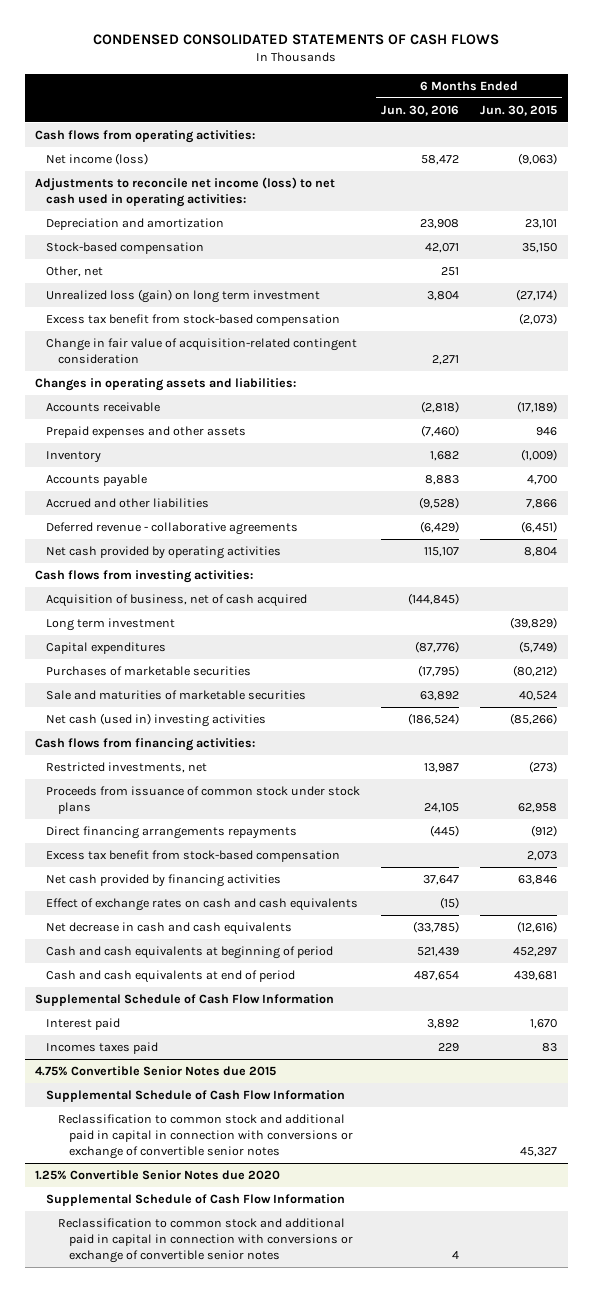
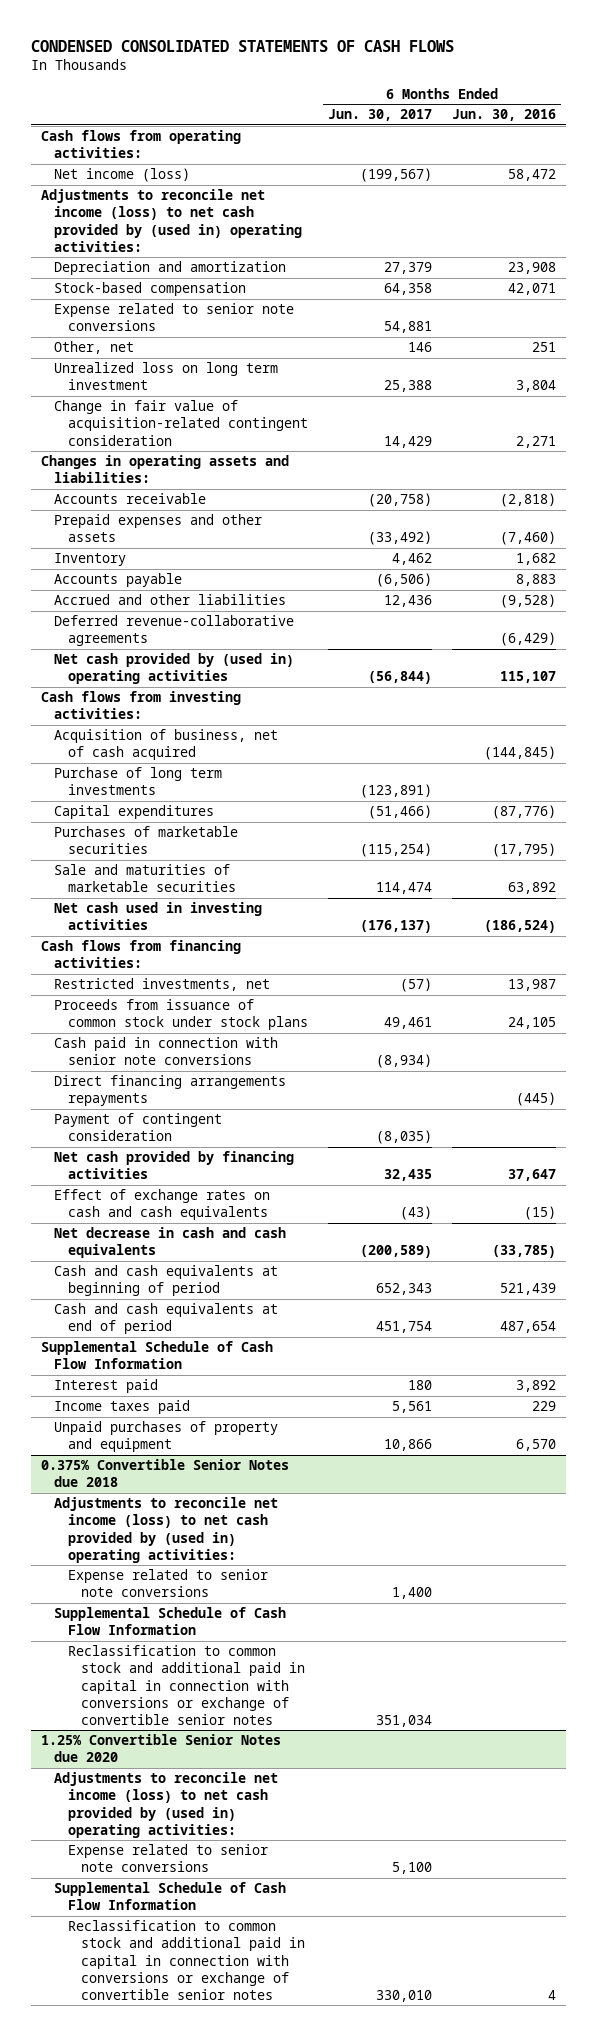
- | 6 Months Ended Jun. 30, 2016 | 6 Months Ended Jun. 30, 2015
+ | 6 Months Ended Jun. 30, 2017 | 6 Months Ended Jun. 30, 2016
- Adjustments to reconcile net income (loss) to net cash used in operating activities:
+ Adjustments to reconcile net income (loss) to net cash provided by (used in) operating activities:
+ Expense related to senior note conversions | 54,881 |
- Unrealized loss (gain) on long term investment | 3,804 | (27,174)
- Excess tax benefit from stock-based compensation | | (2,073)
+ Unrealized loss on long term investment | 25,388 | 3,804
- Deferred revenue - collaborative agreements | (6,429) | (6,451)
- Net cash provided by operating activities | 115,107 | 8,804
+ Deferred revenue-collaborative agreements | | (6,429)
+ Net cash provided by (used in) operating activities | (56,844) | 115,107
- Long term investment | | (39,829)
+ Purchase of long term investments | (123,891) |
- Net cash (used in) investing activities | (186,524) | (85,266)
+ Net cash used in investing activities | (176,137) | (186,524)
+ Cash paid in connection with senior note conversions | (8,934) |
- Excess tax benefit from stock-based compensation | | 2,073
+ Payment of contingent consideration | (8,035) |
- Incomes taxes paid | 229 | 83
- 4.75% Convertible Senior Notes due 2015
+ Income taxes paid | 5,561 | 229
+ Unpaid purchases of property and equipment | 10,866 | 6,570
+ 0.375% Convertible Senior Notes due 2018
+ Adjustments to reconcile net income (loss) to net cash provided by (used in) operating activities:
+ Expense related to senior note conversions | 1,400 |
@ 1.25% Convertible Senior Notes due 2020
+ Adjustments to reconcile net income (loss) to net cash provided by (used in) operating activities:
+ Expense related to senior note conversions | 5,100 |

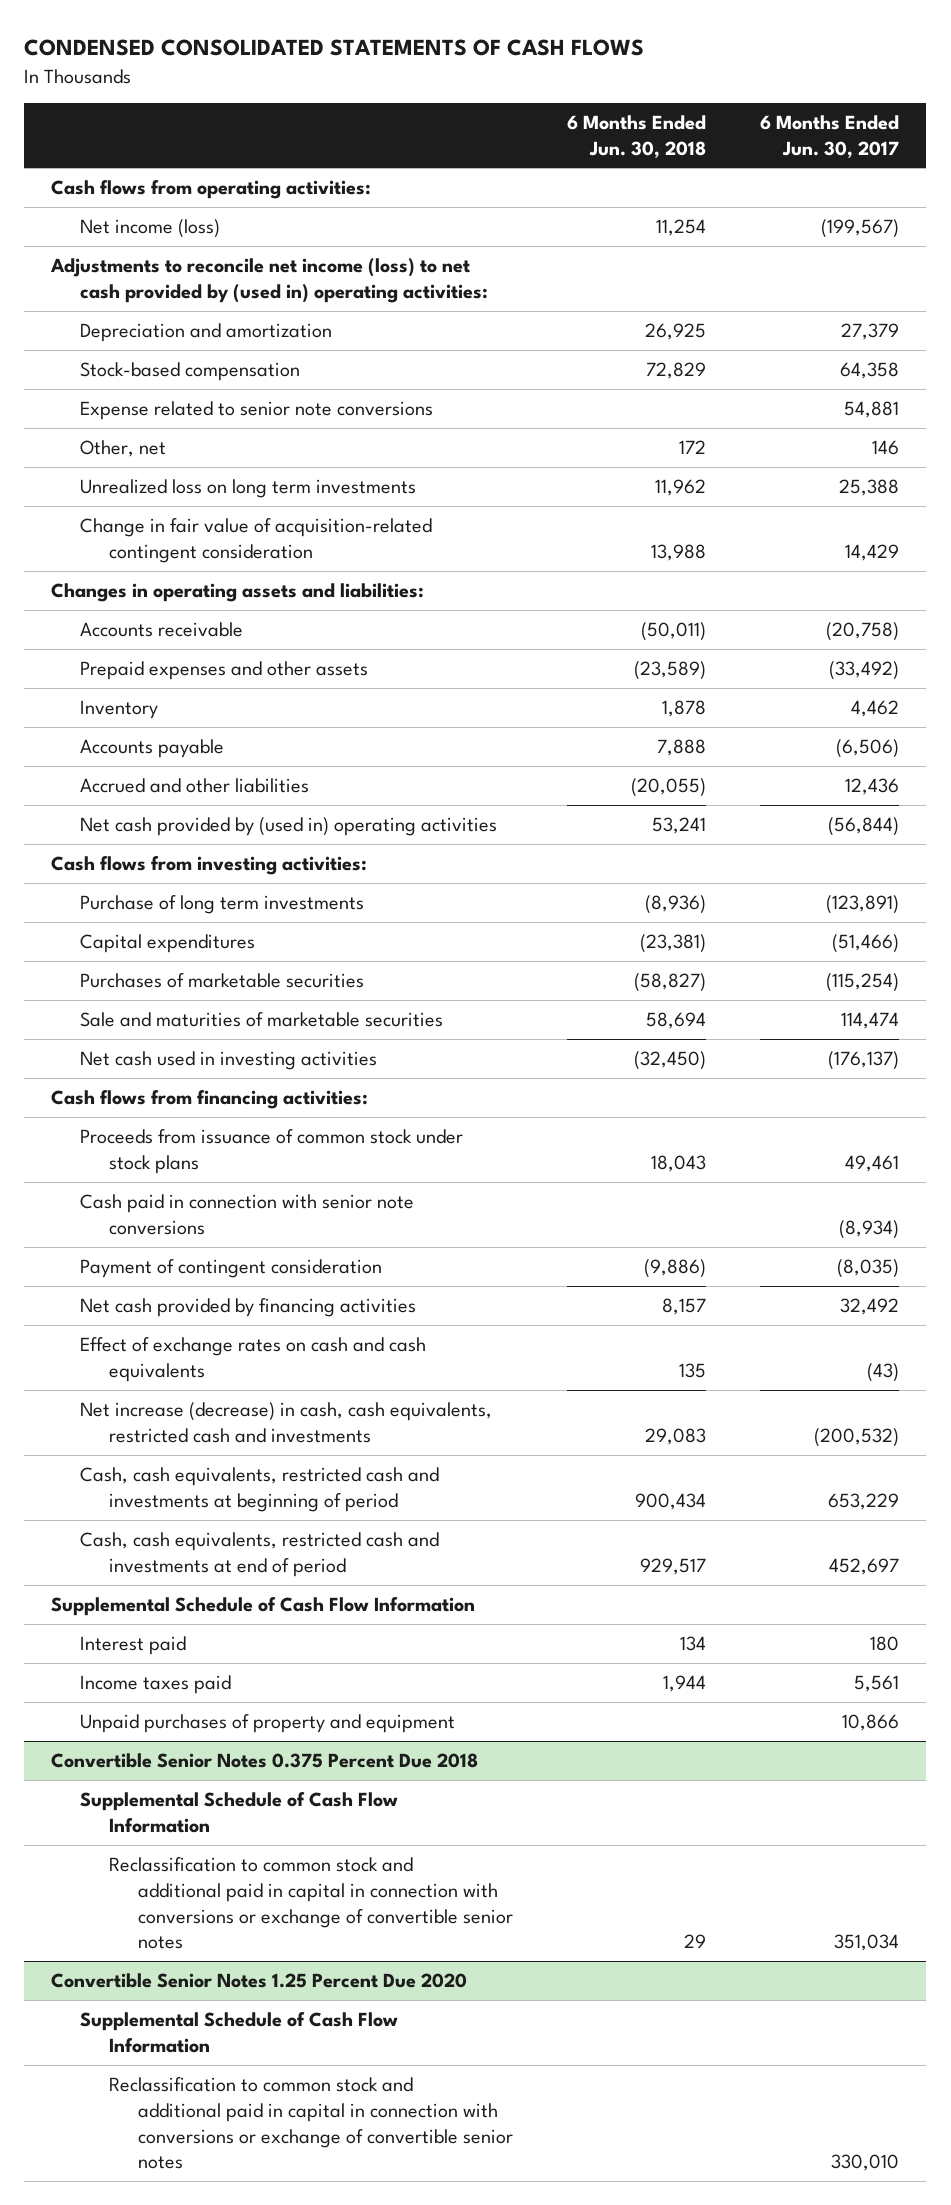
- | 6 Months Ended Jun. 30, 2017 | 6 Months Ended Jun. 30, 2016
+ | 6 Months Ended Jun. 30, 2018 | 6 Months Ended Jun. 30, 2017
- Unrealized loss on long term investment | 25,388 | 3,804
+ Unrealized loss on long term investments | 11,962 | 25,388
- Deferred revenue-collaborative agreements | | (6,429)
- Acquisition of business, net of cash acquired | | (144,845)
- Restricted investments, net | (57) | 13,987
- Direct financing arrangements repayments | | (445)
- Net cash provided by financing activities | 32,435 | 37,647
+ Net cash provided by financing activities | 8,157 | 32,492
- Net decrease in cash and cash equivalents | (200,589) | (33,785)
- Cash and cash equivalents at beginning of period | 652,343 | 521,439
- Cash and cash equivalents at end of period | 451,754 | 487,654
+ Net increase (decrease) in cash, cash equivalents, restricted cash and investments | 29,083 | (200,532)
+ Cash, cash equivalents, restricted cash and investments at beginning of period | 900,434 | 653,229
+ Cash, cash equivalents, restricted cash and investments at end of period | 929,517 | 452,697
- 0.375% Convertible Senior Notes due 2018
- Adjustments to reconcile net income (loss) to net cash provided by (used in) operating activities:
- Expense related to senior note conversions | 1,400 |
+ Convertible Senior Notes 0.375 Percent Due 2018
- 1.25% Convertible Senior Notes due 2020
- Adjustments to reconcile net income (loss) to net cash provided by (used in) operating activities:
- Expense related to senior note conversions | 5,100 |
+ Convertible Senior Notes 1.25 Percent Due 2020

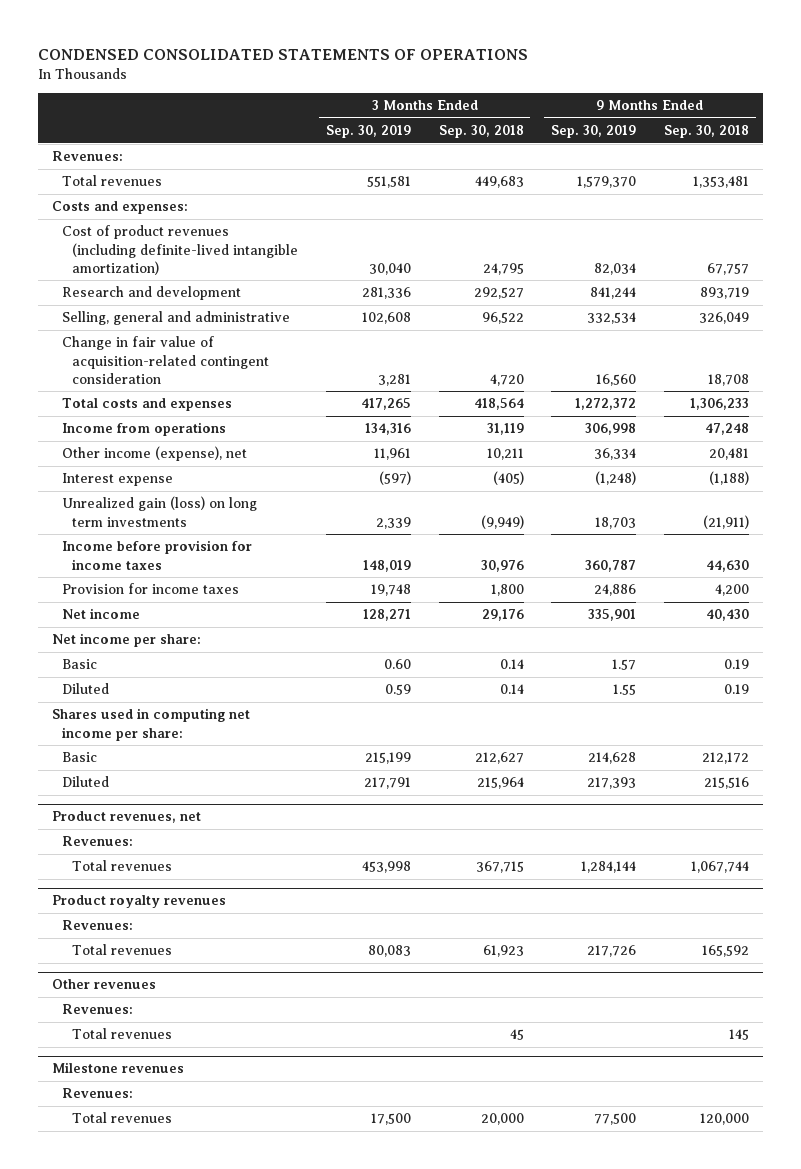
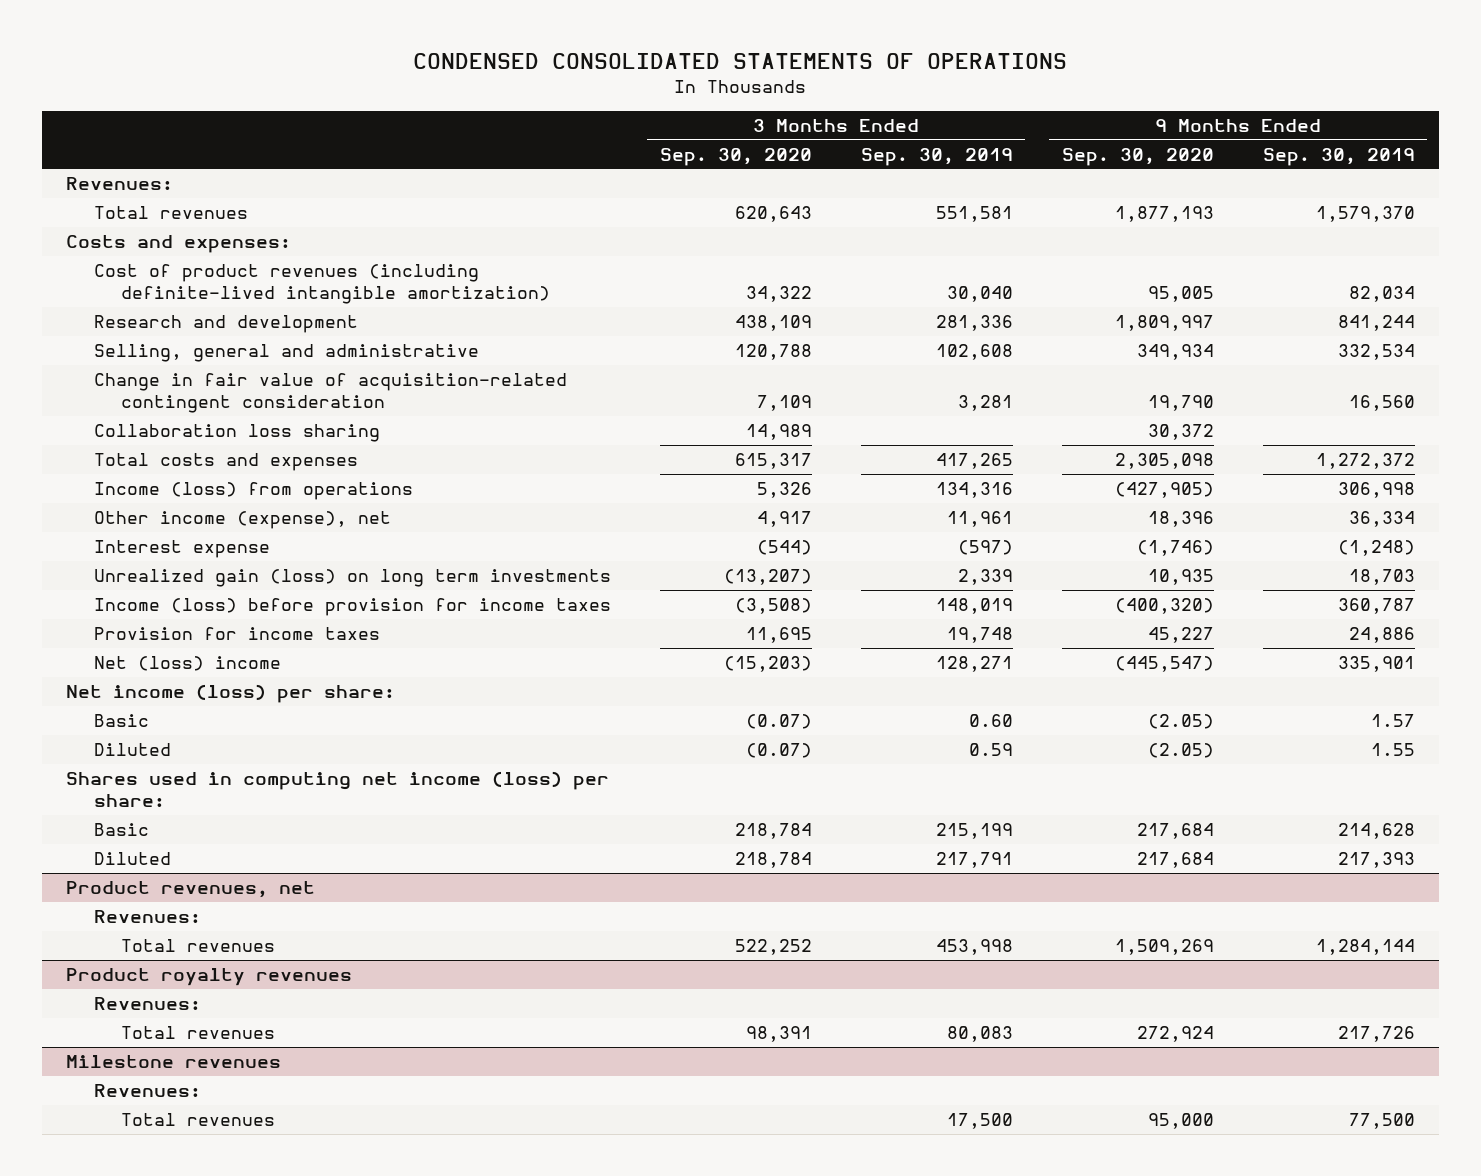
- | 3 Months Ended Sep. 30, 2019 | 3 Months Ended Sep. 30, 2018 | 9 Months Ended Sep. 30, 2019 | 9 Months Ended Sep. 30, 2018
+ | 3 Months Ended Sep. 30, 2020 | 3 Months Ended Sep. 30, 2019 | 9 Months Ended Sep. 30, 2020 | 9 Months Ended Sep. 30, 2019
+ Collaboration loss sharing | 14,989 | | 30,372 |
- Income from operations | 134,316 | 31,119 | 306,998 | 47,248
+ Income (loss) from operations | 5,326 | 134,316 | (427,905) | 306,998
- Income before provision for income taxes | 148,019 | 30,976 | 360,787 | 44,630
+ Income (loss) before provision for income taxes | (3,508) | 148,019 | (400,320) | 360,787
- Net income | 128,271 | 29,176 | 335,901 | 40,430
- Net income per share:
+ Net (loss) income | (15,203) | 128,271 | (445,547) | 335,901
+ Net income (loss) per share:
- Shares used in computing net income per share:
+ Shares used in computing net income (loss) per share:
- Other revenues
- Revenues:
- Total revenues | | 45 | | 145

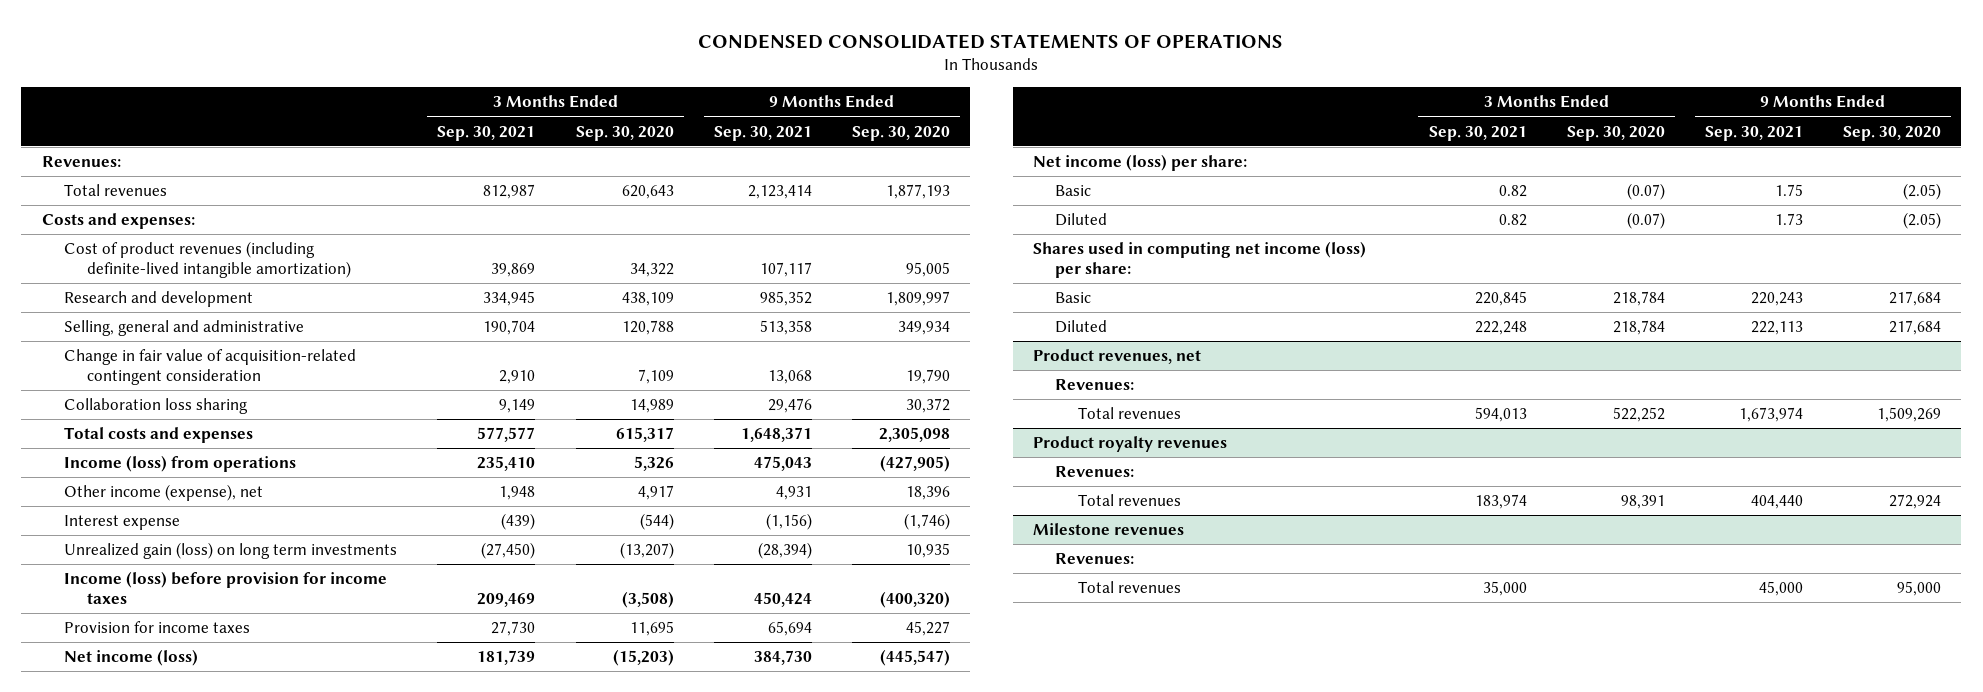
- | 3 Months Ended Sep. 30, 2020 | 3 Months Ended Sep. 30, 2019 | 9 Months Ended Sep. 30, 2020 | 9 Months Ended Sep. 30, 2019
+ | 3 Months Ended Sep. 30, 2021 | 3 Months Ended Sep. 30, 2020 | 9 Months Ended Sep. 30, 2021 | 9 Months Ended Sep. 30, 2020
- Net (loss) income | (15,203) | 128,271 | (445,547) | 335,901
+ Net income (loss) | 181,739 | (15,203) | 384,730 | (445,547)

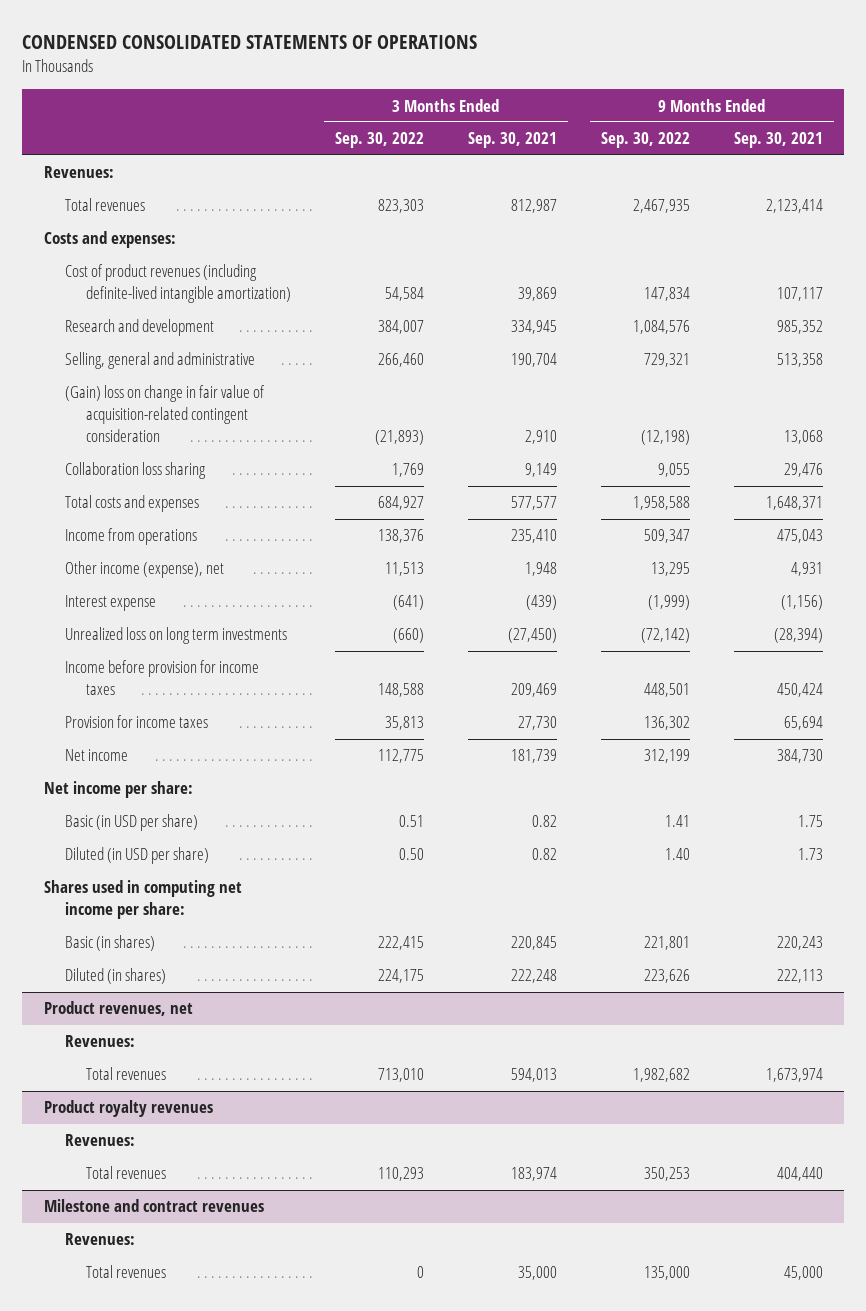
- | 3 Months Ended Sep. 30, 2021 | 3 Months Ended Sep. 30, 2020 | 9 Months Ended Sep. 30, 2021 | 9 Months Ended Sep. 30, 2020
+ | 3 Months Ended Sep. 30, 2022 | 3 Months Ended Sep. 30, 2021 | 9 Months Ended Sep. 30, 2022 | 9 Months Ended Sep. 30, 2021
- Change in fair value of acquisition-related contingent consideration | 2,910 | 7,109 | 13,068 | 19,790
+ (Gain) loss on change in fair value of acquisition-related contingent consideration | (21,893) | 2,910 | (12,198) | 13,068
- Income (loss) from operations | 235,410 | 5,326 | 475,043 | (427,905)
+ Income from operations | 138,376 | 235,410 | 509,347 | 475,043
- Unrealized gain (loss) on long term investments | (27,450) | (13,207) | (28,394) | 10,935
- Income (loss) before provision for income taxes | 209,469 | (3,508) | 450,424 | (400,320)
+ Unrealized loss on long term investments | (660) | (27,450) | (72,142) | (28,394)
+ Income before provision for income taxes | 148,588 | 209,469 | 448,501 | 450,424
- Net income (loss) | 181,739 | (15,203) | 384,730 | (445,547)
- Net income (loss) per share:
- Basic | 0.82 | (0.07) | 1.75 | (2.05)
- Diluted | 0.82 | (0.07) | 1.73 | (2.05)
- Shares used in computing net income (loss) per share:
- Basic | 220,845 | 218,784 | 220,243 | 217,684
- Diluted | 222,248 | 218,784 | 222,113 | 217,684
+ Net income | 112,775 | 181,739 | 312,199 | 384,730
+ Net income per share:
+ Basic (in USD per share) | 0.51 | 0.82 | 1.41 | 1.75
+ Diluted (in USD per share) | 0.50 | 0.82 | 1.40 | 1.73
+ Shares used in computing net income per share:
+ Basic (in shares) | 222,415 | 220,845 | 221,801 | 220,243
+ Diluted (in shares) | 224,175 | 222,248 | 223,626 | 222,113
- Milestone revenues
+ Milestone and contract revenues

